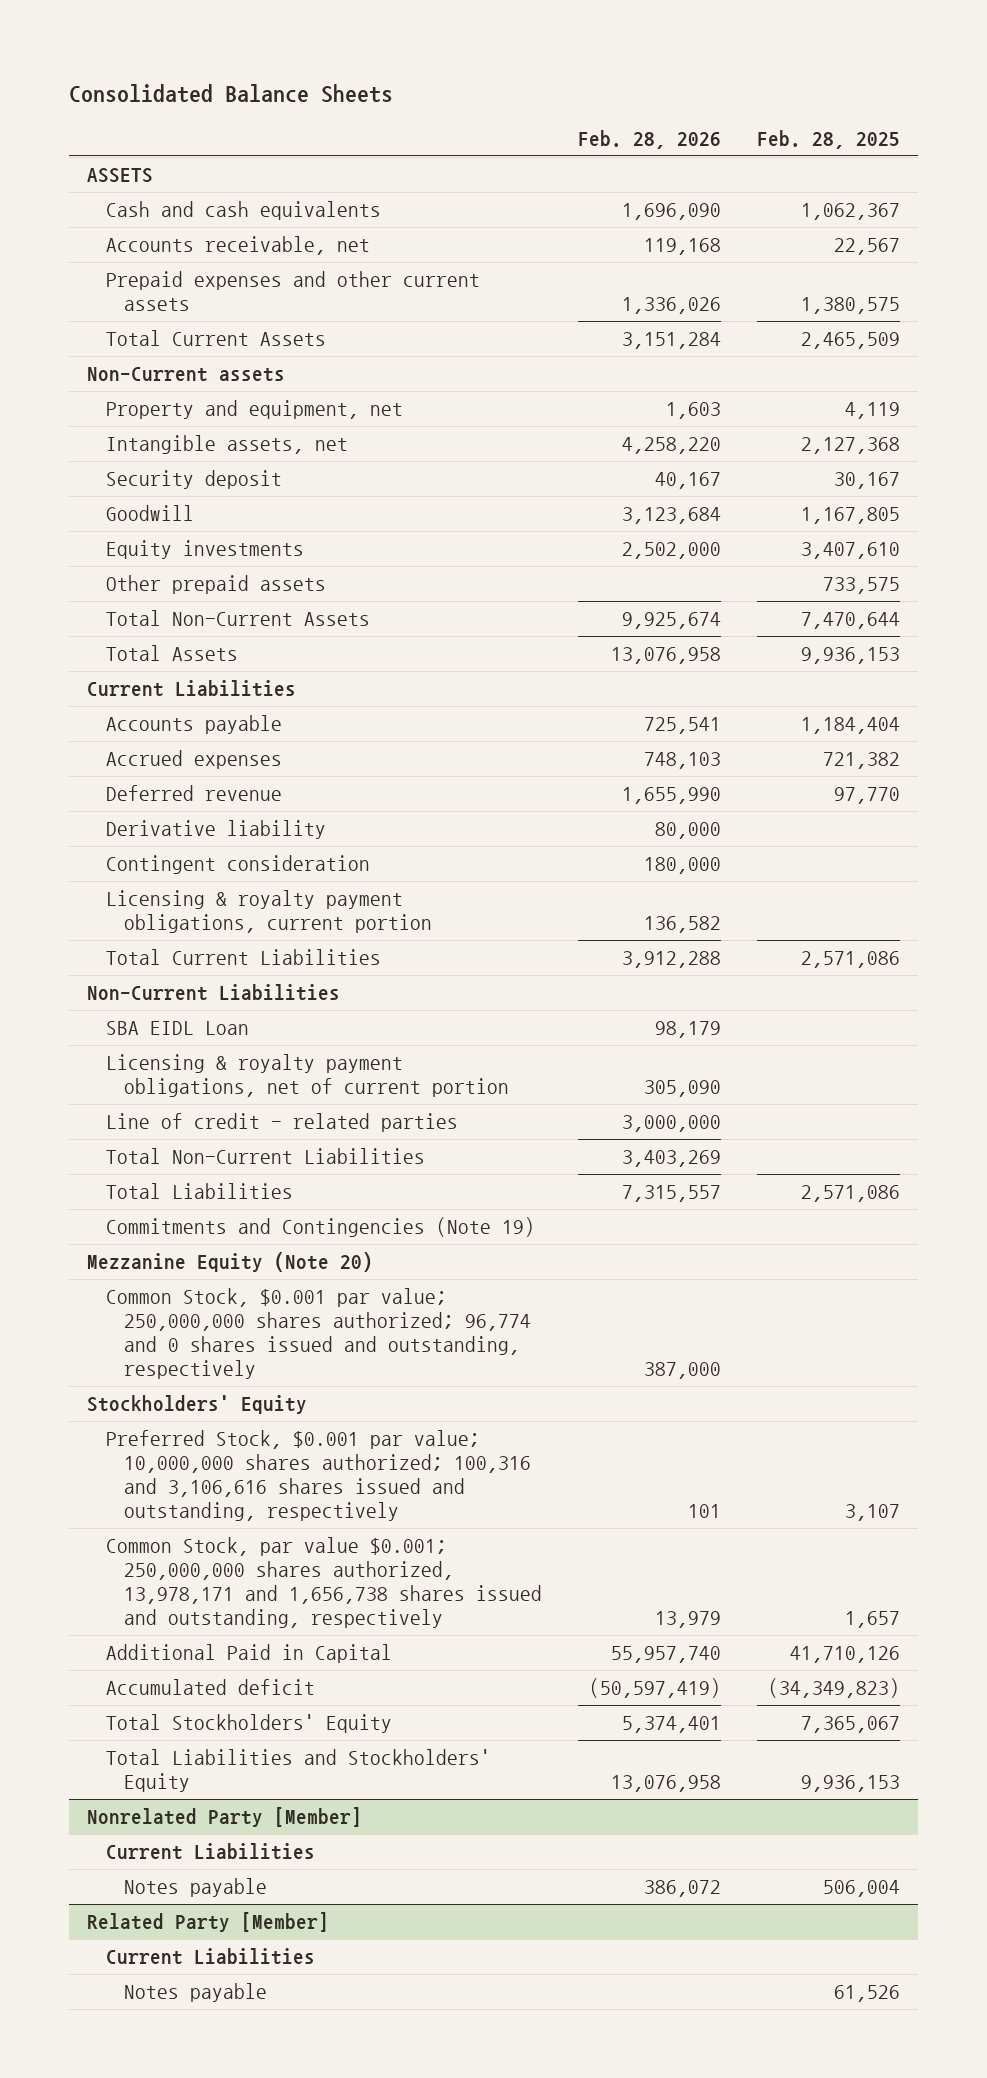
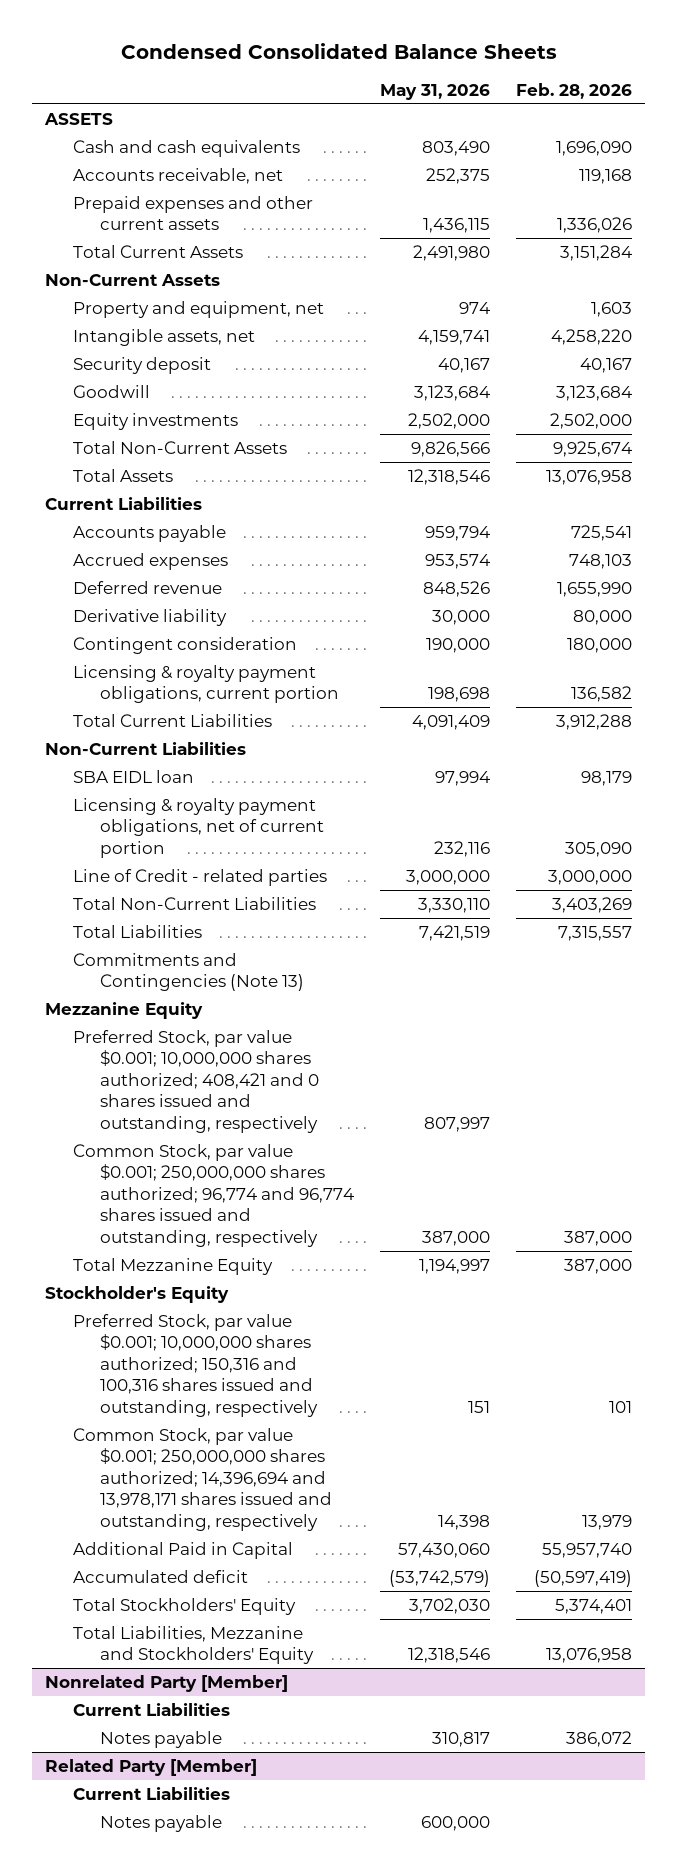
- Consolidated Balance Sheets
+ Condensed Consolidated Balance Sheets
- | Feb. 28, 2026 | Feb. 28, 2025
+ | May 31, 2026 | Feb. 28, 2026
- Non-Current assets
+ Non-Current Assets
- Other prepaid assets | | 733,575
- SBA EIDL Loan | 98,179 |
+ SBA EIDL loan | 97,994 | 98,179
- Line of credit - related parties | 3,000,000 |
+ Line of Credit - related parties | 3,000,000 | 3,000,000
- Commitments and Contingencies (Note 19)
- Mezzanine Equity (Note 20)
- Common Stock, $0.001 par value; 250,000,000 shares authorized; 96,774 and 0 shares issued and outstanding, respectively | 387,000 |
- Stockholders' Equity
- Preferred Stock, $0.001 par value; 10,000,000 shares authorized; 100,316 and 3,106,616 shares issued and outstanding, respectively | 101 | 3,107
- Common Stock, par value $0.001; 250,000,000 shares authorized, 13,978,171 and 1,656,738 shares issued and outstanding, respectively | 13,979 | 1,657
+ Commitments and Contingencies (Note 13)
+ Mezzanine Equity
+ Preferred Stock, par value $0.001; 10,000,000 shares authorized; 408,421 and 0 shares issued and outstanding, respectively | 807,997 |
+ Common Stock, par value $0.001; 250,000,000 shares authorized; 96,774 and 96,774 shares issued and outstanding, respectively | 387,000 | 387,000
+ Total Mezzanine Equity | 1,194,997 | 387,000
+ Stockholder's Equity
+ Preferred Stock, par value $0.001; 10,000,000 shares authorized; 150,316 and 100,316 shares issued and outstanding, respectively | 151 | 101
+ Common Stock, par value $0.001; 250,000,000 shares authorized; 14,396,694 and 13,978,171 shares issued and outstanding, respectively | 14,398 | 13,979
- Total Liabilities and Stockholders' Equity | 13,076,958 | 9,936,153
+ Total Liabilities, Mezzanine and Stockholders' Equity | 12,318,546 | 13,076,958

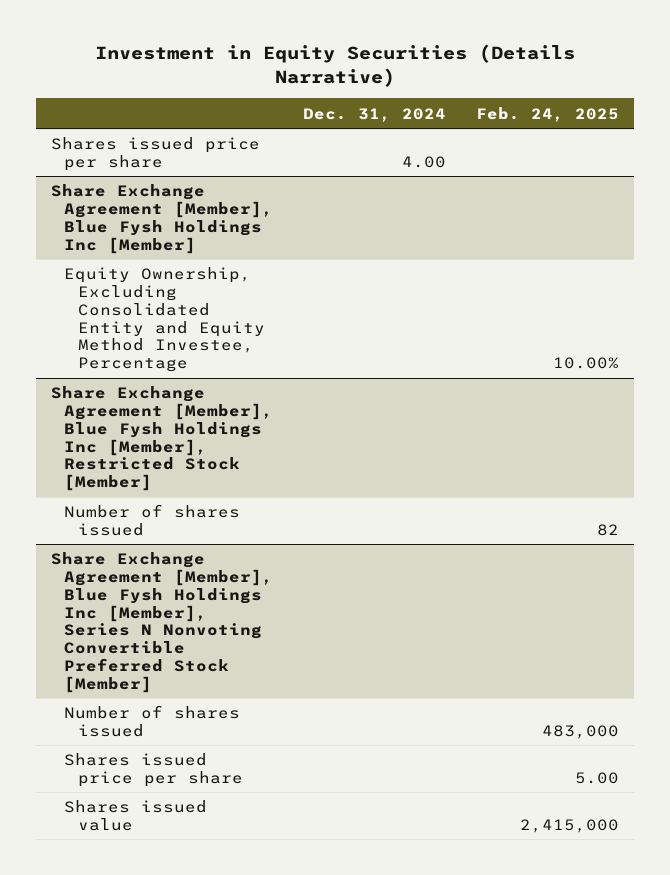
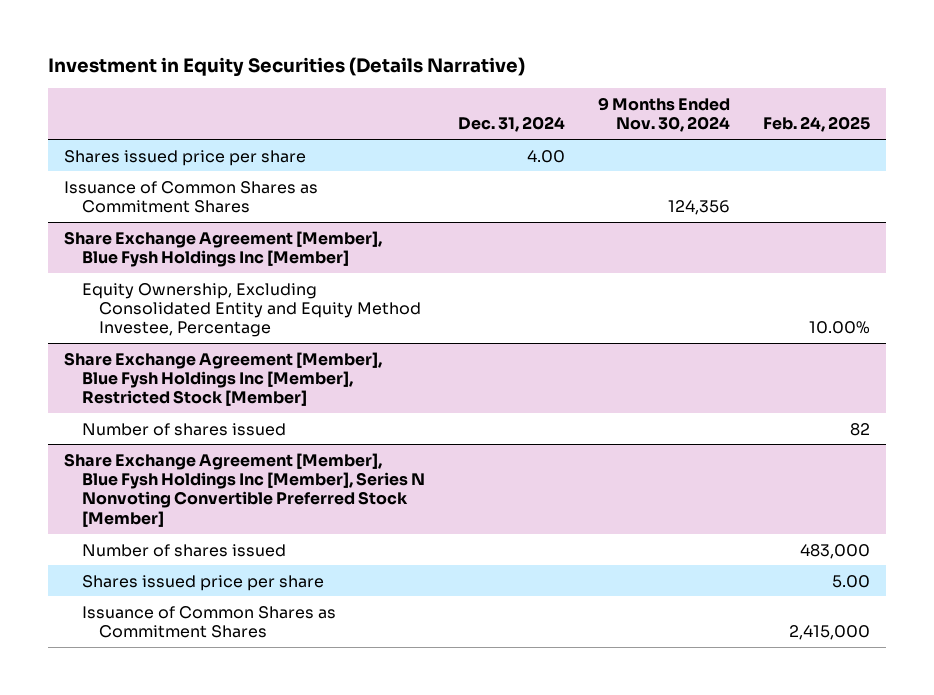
- | Dec. 31, 2024 | Feb. 24, 2025
+ | Dec. 31, 2024 | 9 Months Ended Nov. 30, 2024 | Feb. 24, 2025
+ Issuance of Common Shares as Commitment Shares | | 124,356 |
@ Share Exchange Agreement [Member], Blue Fysh Holdings Inc [Member], Series N Nonvoting Convertible Preferred Stock [Member]
- Shares issued value | | 2,415,000
+ Issuance of Common Shares as Commitment Shares | | | 2,415,000

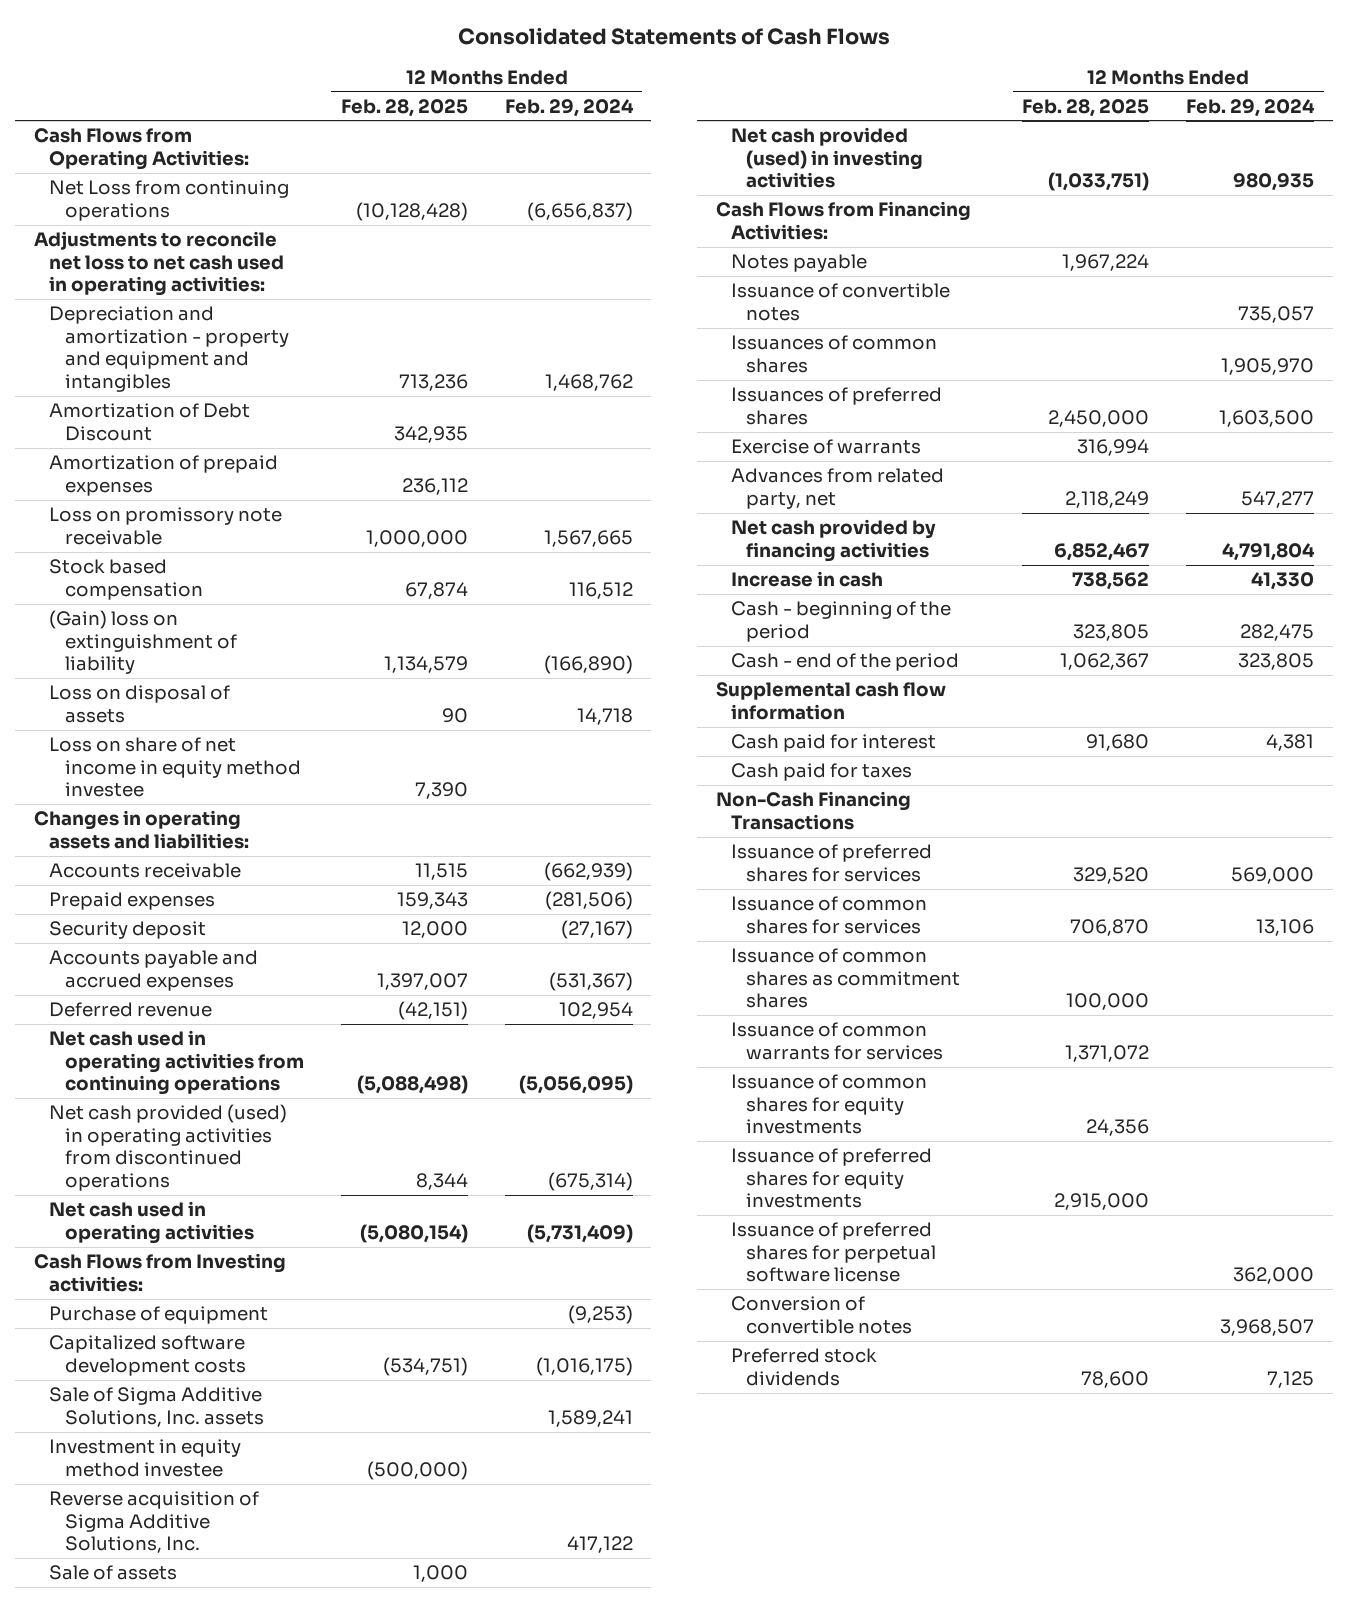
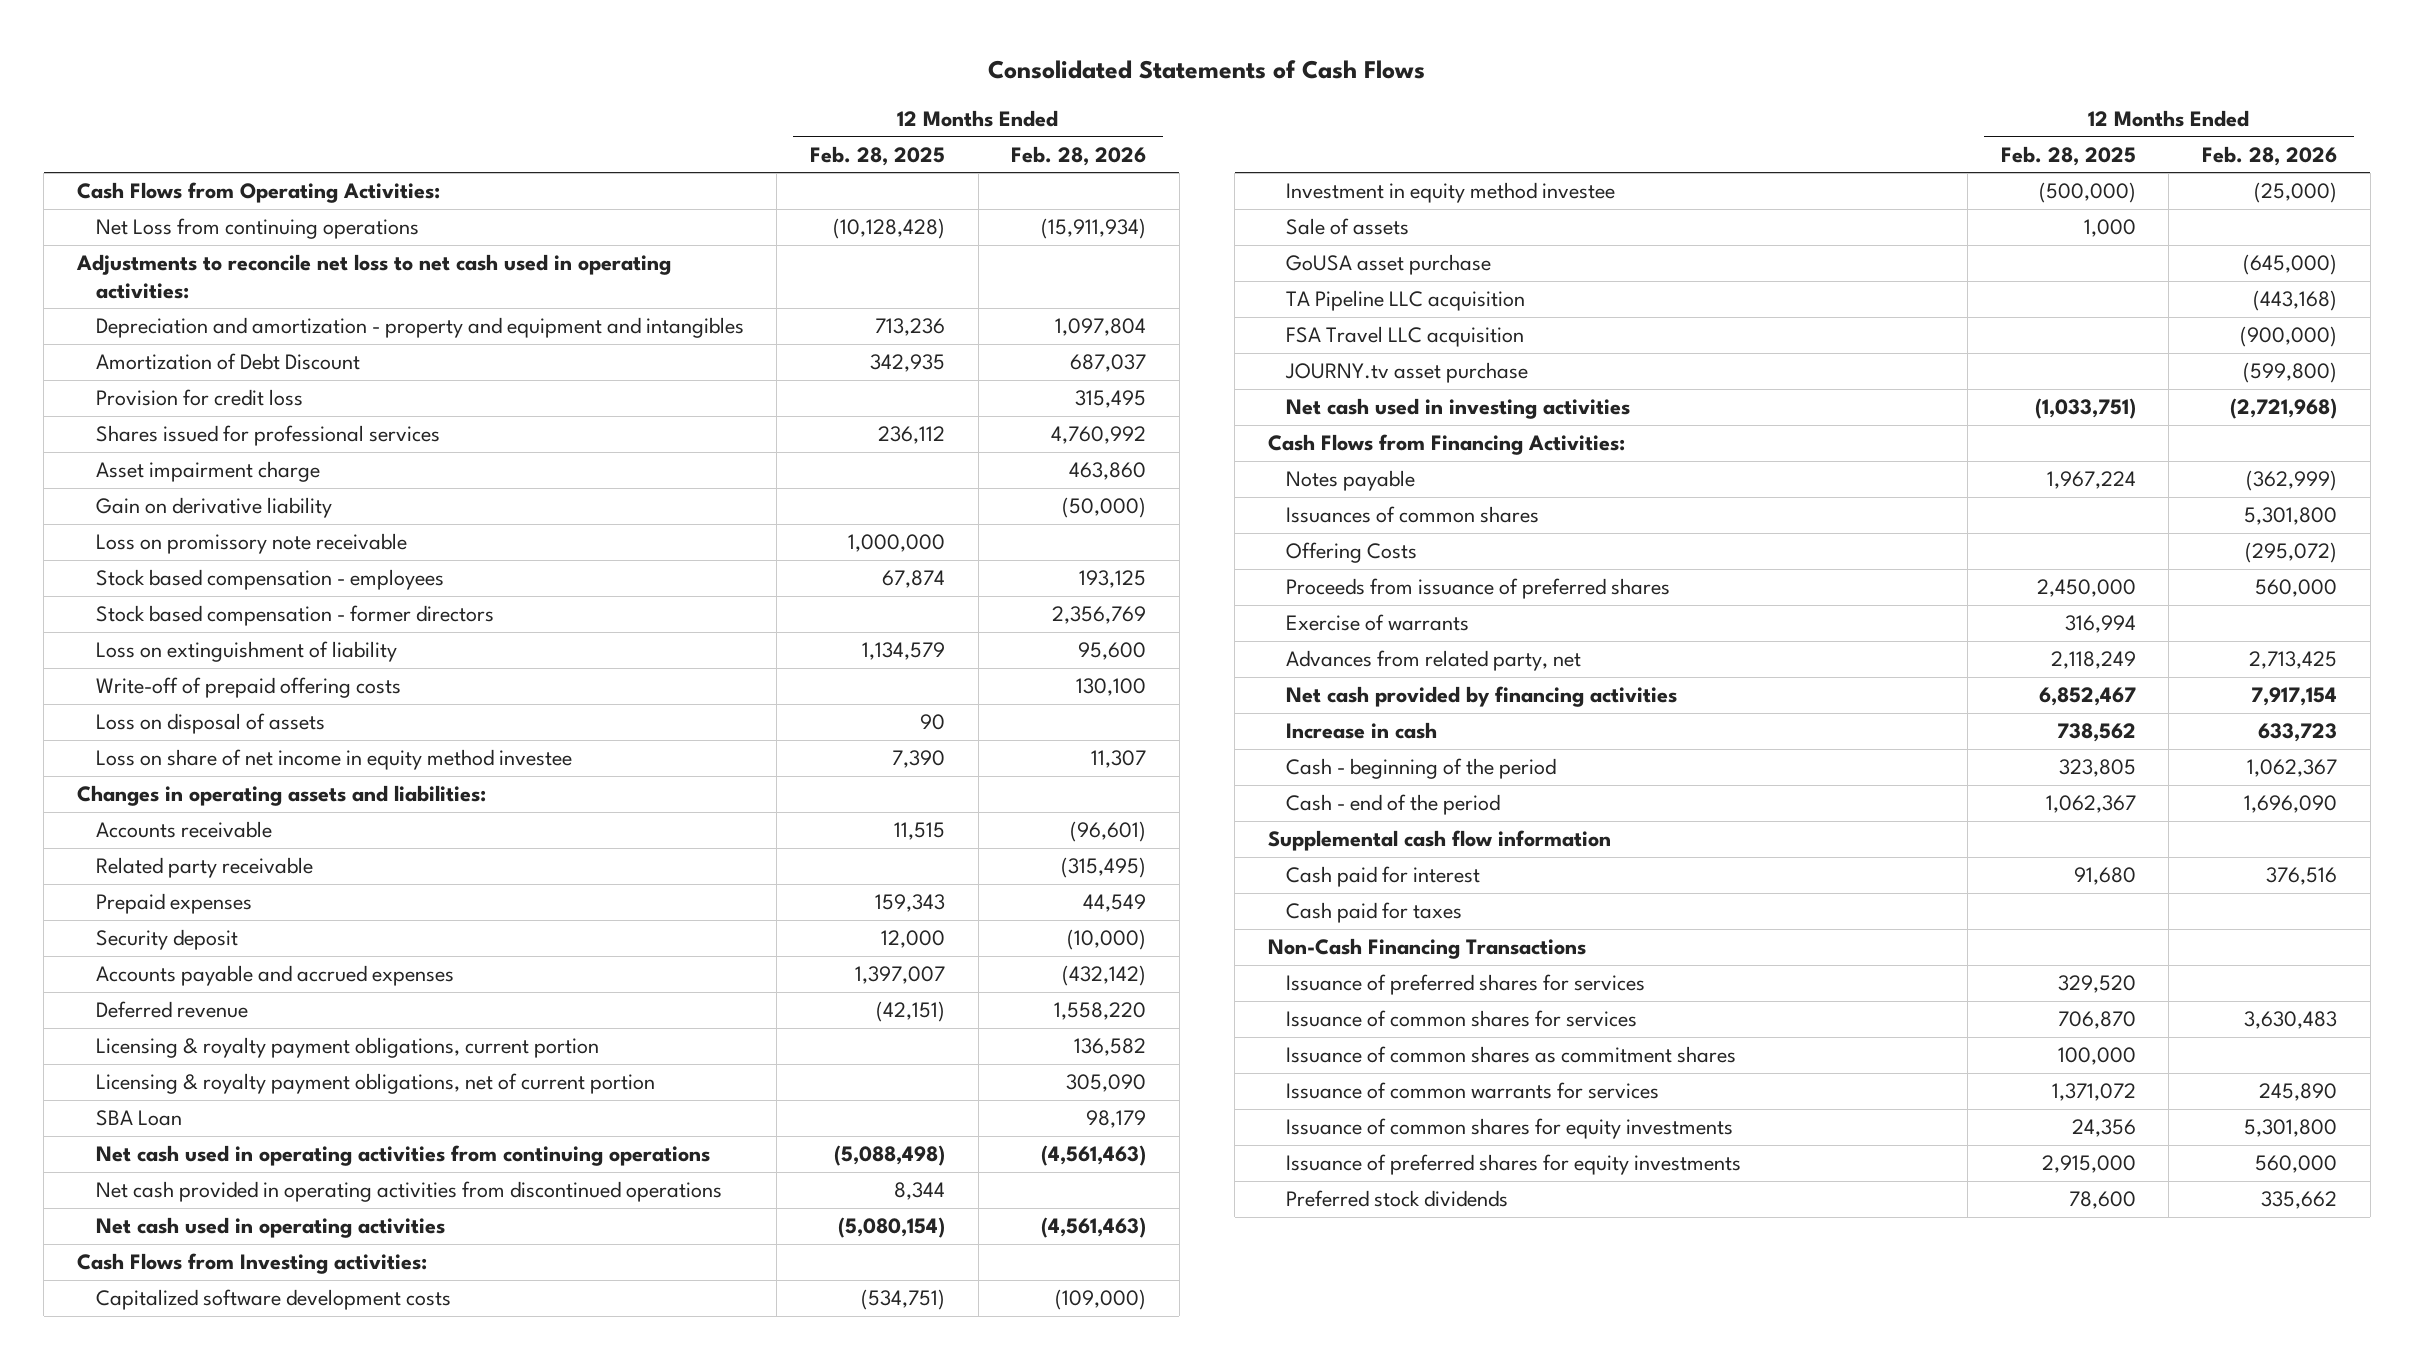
- | 12 Months Ended Feb. 28, 2025 | 12 Months Ended Feb. 29, 2024
+ | 12 Months Ended Feb. 28, 2025 | 12 Months Ended Feb. 28, 2026
- Amortization of prepaid expenses | 236,112 |
+ Provision for credit loss | | 315,495
+ Shares issued for professional services | 236,112 | 4,760,992
+ Asset impairment charge | | 463,860
+ Gain on derivative liability | | (50,000)
- Stock based compensation | 67,874 | 116,512
- (Gain) loss on extinguishment of liability | 1,134,579 | (166,890)
+ Stock based compensation - employees | 67,874 | 193,125
+ Stock based compensation - former directors | | 2,356,769
+ Loss on extinguishment of liability | 1,134,579 | 95,600
+ Write-off of prepaid offering costs | | 130,100
+ Related party receivable | | (315,495)
+ Licensing & royalty payment obligations, current portion | | 136,582
+ Licensing & royalty payment obligations, net of current portion | | 305,090
+ SBA Loan | | 98,179
- Net cash provided (used) in operating activities from discontinued operations | 8,344 | (675,314)
+ Net cash provided in operating activities from discontinued operations | 8,344 |
- Purchase of equipment | | (9,253)
- Sale of Sigma Additive Solutions, Inc. assets | | 1,589,241
- Reverse acquisition of Sigma Additive Solutions, Inc. | | 417,122
- Net cash provided (used) in investing activities | (1,033,751) | 980,935
+ GoUSA asset purchase | | (645,000)
+ TA Pipeline LLC acquisition | | (443,168)
+ FSA Travel LLC acquisition | | (900,000)
+ JOURNY.tv asset purchase | | (599,800)
+ Net cash used in investing activities | (1,033,751) | (2,721,968)
- Issuance of convertible notes | | 735,057
- Issuances of preferred shares | 2,450,000 | 1,603,500
+ Offering Costs | | (295,072)
+ Proceeds from issuance of preferred shares | 2,450,000 | 560,000
- Issuance of preferred shares for perpetual software license | | 362,000
- Conversion of convertible notes | | 3,968,507

